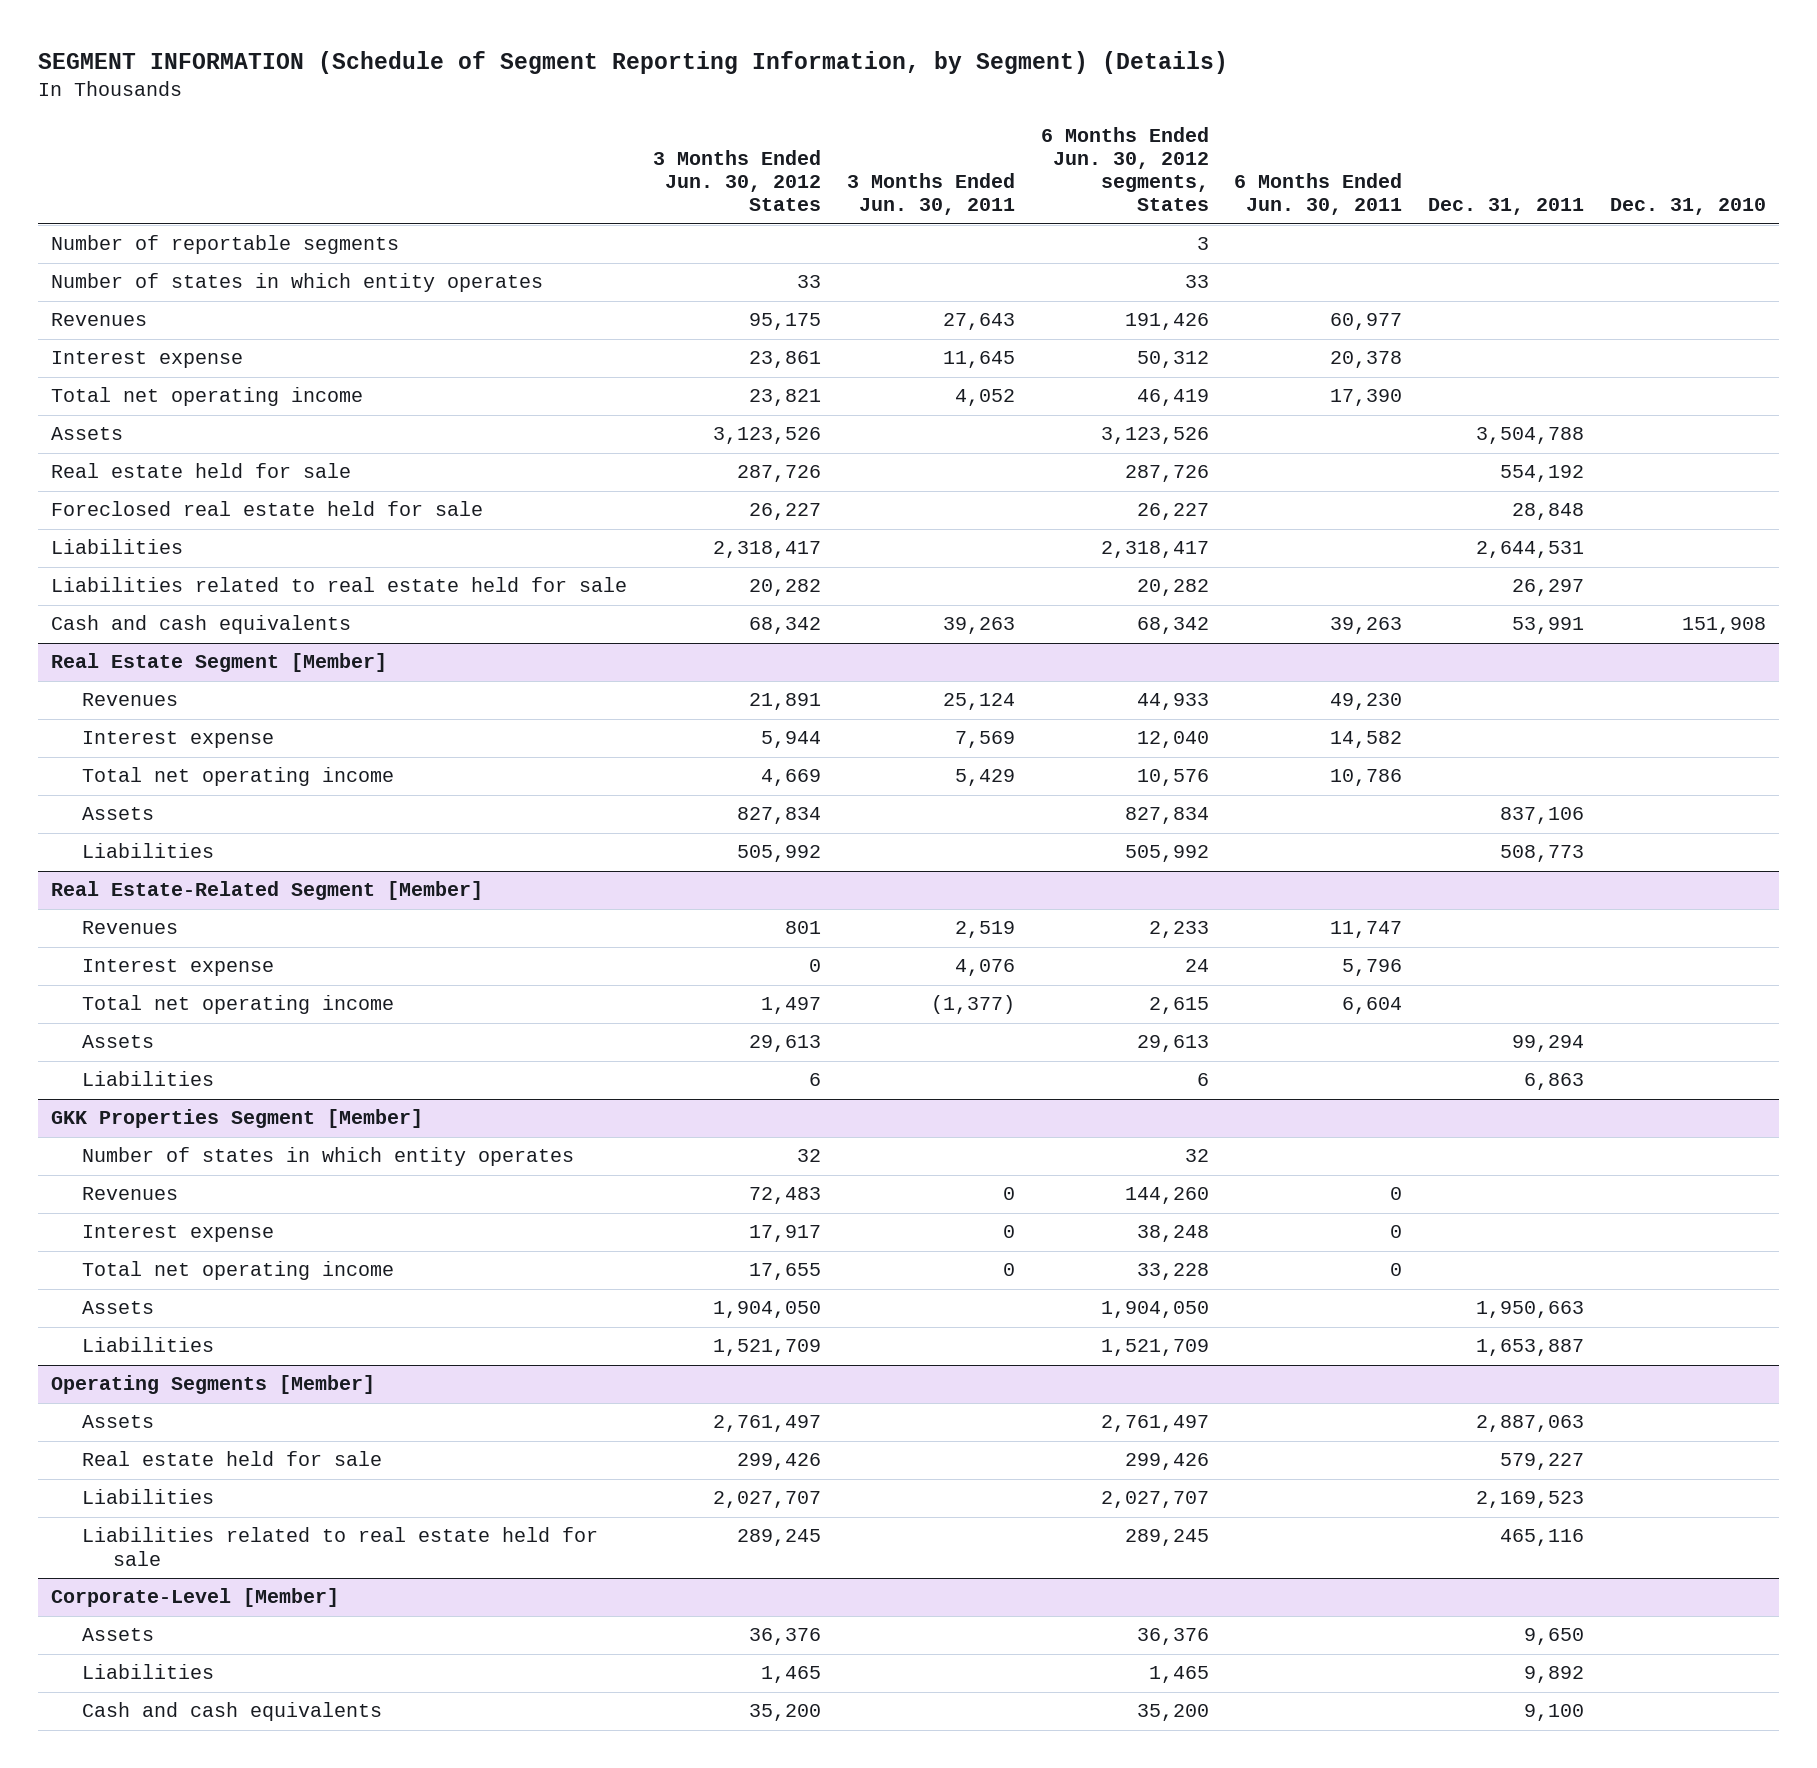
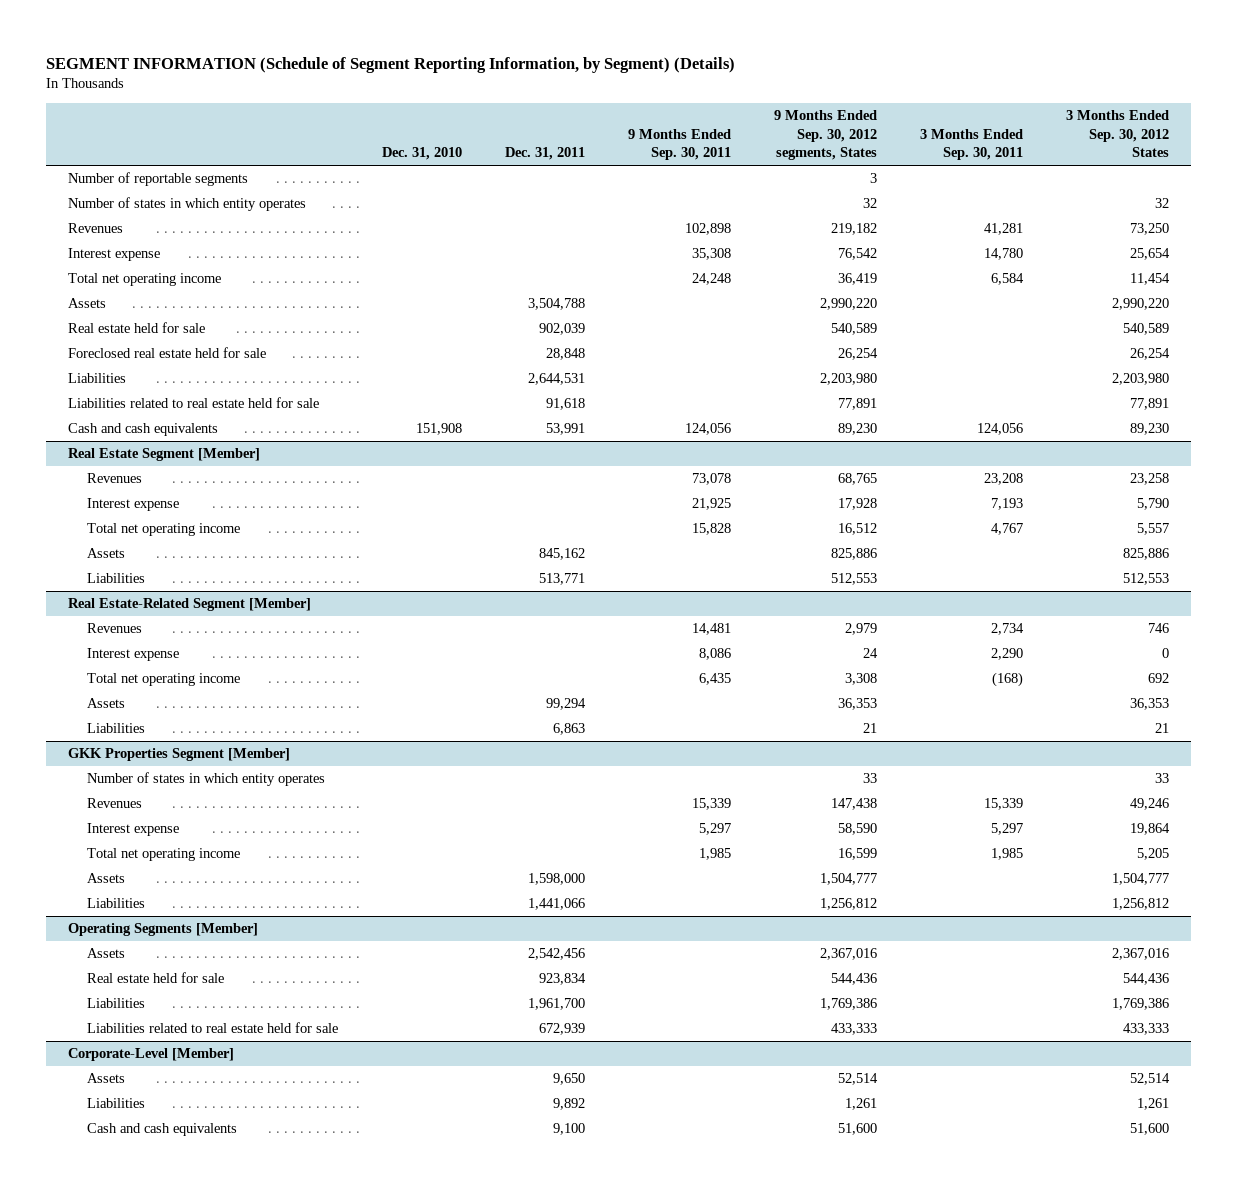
- | 3 Months Ended Jun. 30, 2012 States | 3 Months Ended Jun. 30, 2011 | 6 Months Ended Jun. 30, 2012 segments, States | 6 Months Ended Jun. 30, 2011 | Dec. 31, 2011 | Dec. 31, 2010
+ | Dec. 31, 2010 | Dec. 31, 2011 | 9 Months Ended Sep. 30, 2011 | 9 Months Ended Sep. 30, 2012 segments, States | 3 Months Ended Sep. 30, 2011 | 3 Months Ended Sep. 30, 2012 States
- Real estate held for sale | 287,726 | | 287,726 | | 554,192 |
+ Real estate held for sale | | 902,039 | | 540,589 | | 540,589
- Liabilities related to real estate held for sale | 20,282 | | 20,282 | | 26,297 |
+ Liabilities related to real estate held for sale | | 91,618 | | 77,891 | | 77,891
@ Real Estate Segment [Member]
- Assets | 827,834 | | 827,834 | | 837,106 |
- Liabilities | 505,992 | | 505,992 | | 508,773 |
+ Assets | | 845,162 | | 825,886 | | 825,886
+ Liabilities | | 513,771 | | 512,553 | | 512,553
@ GKK Properties Segment [Member]
- Assets | 1,904,050 | | 1,904,050 | | 1,950,663 |
- Liabilities | 1,521,709 | | 1,521,709 | | 1,653,887 |
+ Assets | | 1,598,000 | | 1,504,777 | | 1,504,777
+ Liabilities | | 1,441,066 | | 1,256,812 | | 1,256,812
@ Operating Segments [Member]
- Assets | 2,761,497 | | 2,761,497 | | 2,887,063 |
- Real estate held for sale | 299,426 | | 299,426 | | 579,227 |
- Liabilities | 2,027,707 | | 2,027,707 | | 2,169,523 |
- Liabilities related to real estate held for sale | 289,245 | | 289,245 | | 465,116 |
+ Assets | | 2,542,456 | | 2,367,016 | | 2,367,016
+ Real estate held for sale | | 923,834 | | 544,436 | | 544,436
+ Liabilities | | 1,961,700 | | 1,769,386 | | 1,769,386
+ Liabilities related to real estate held for sale | | 672,939 | | 433,333 | | 433,333

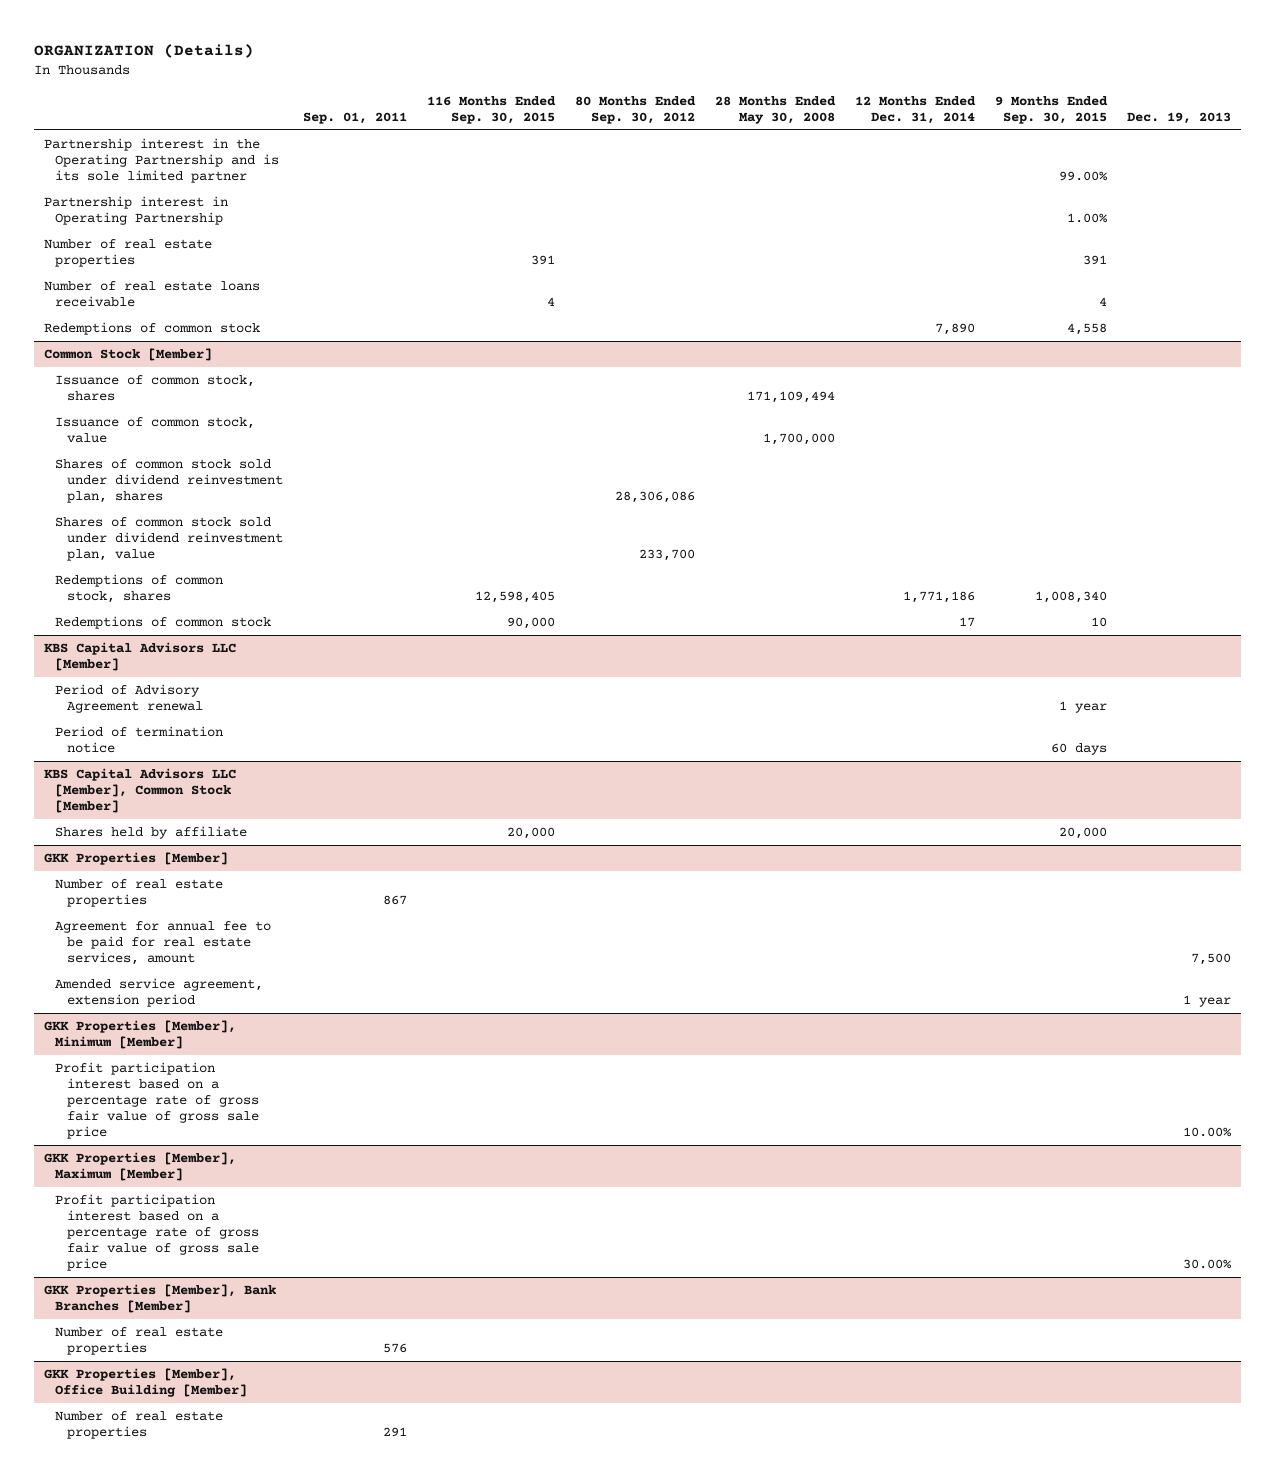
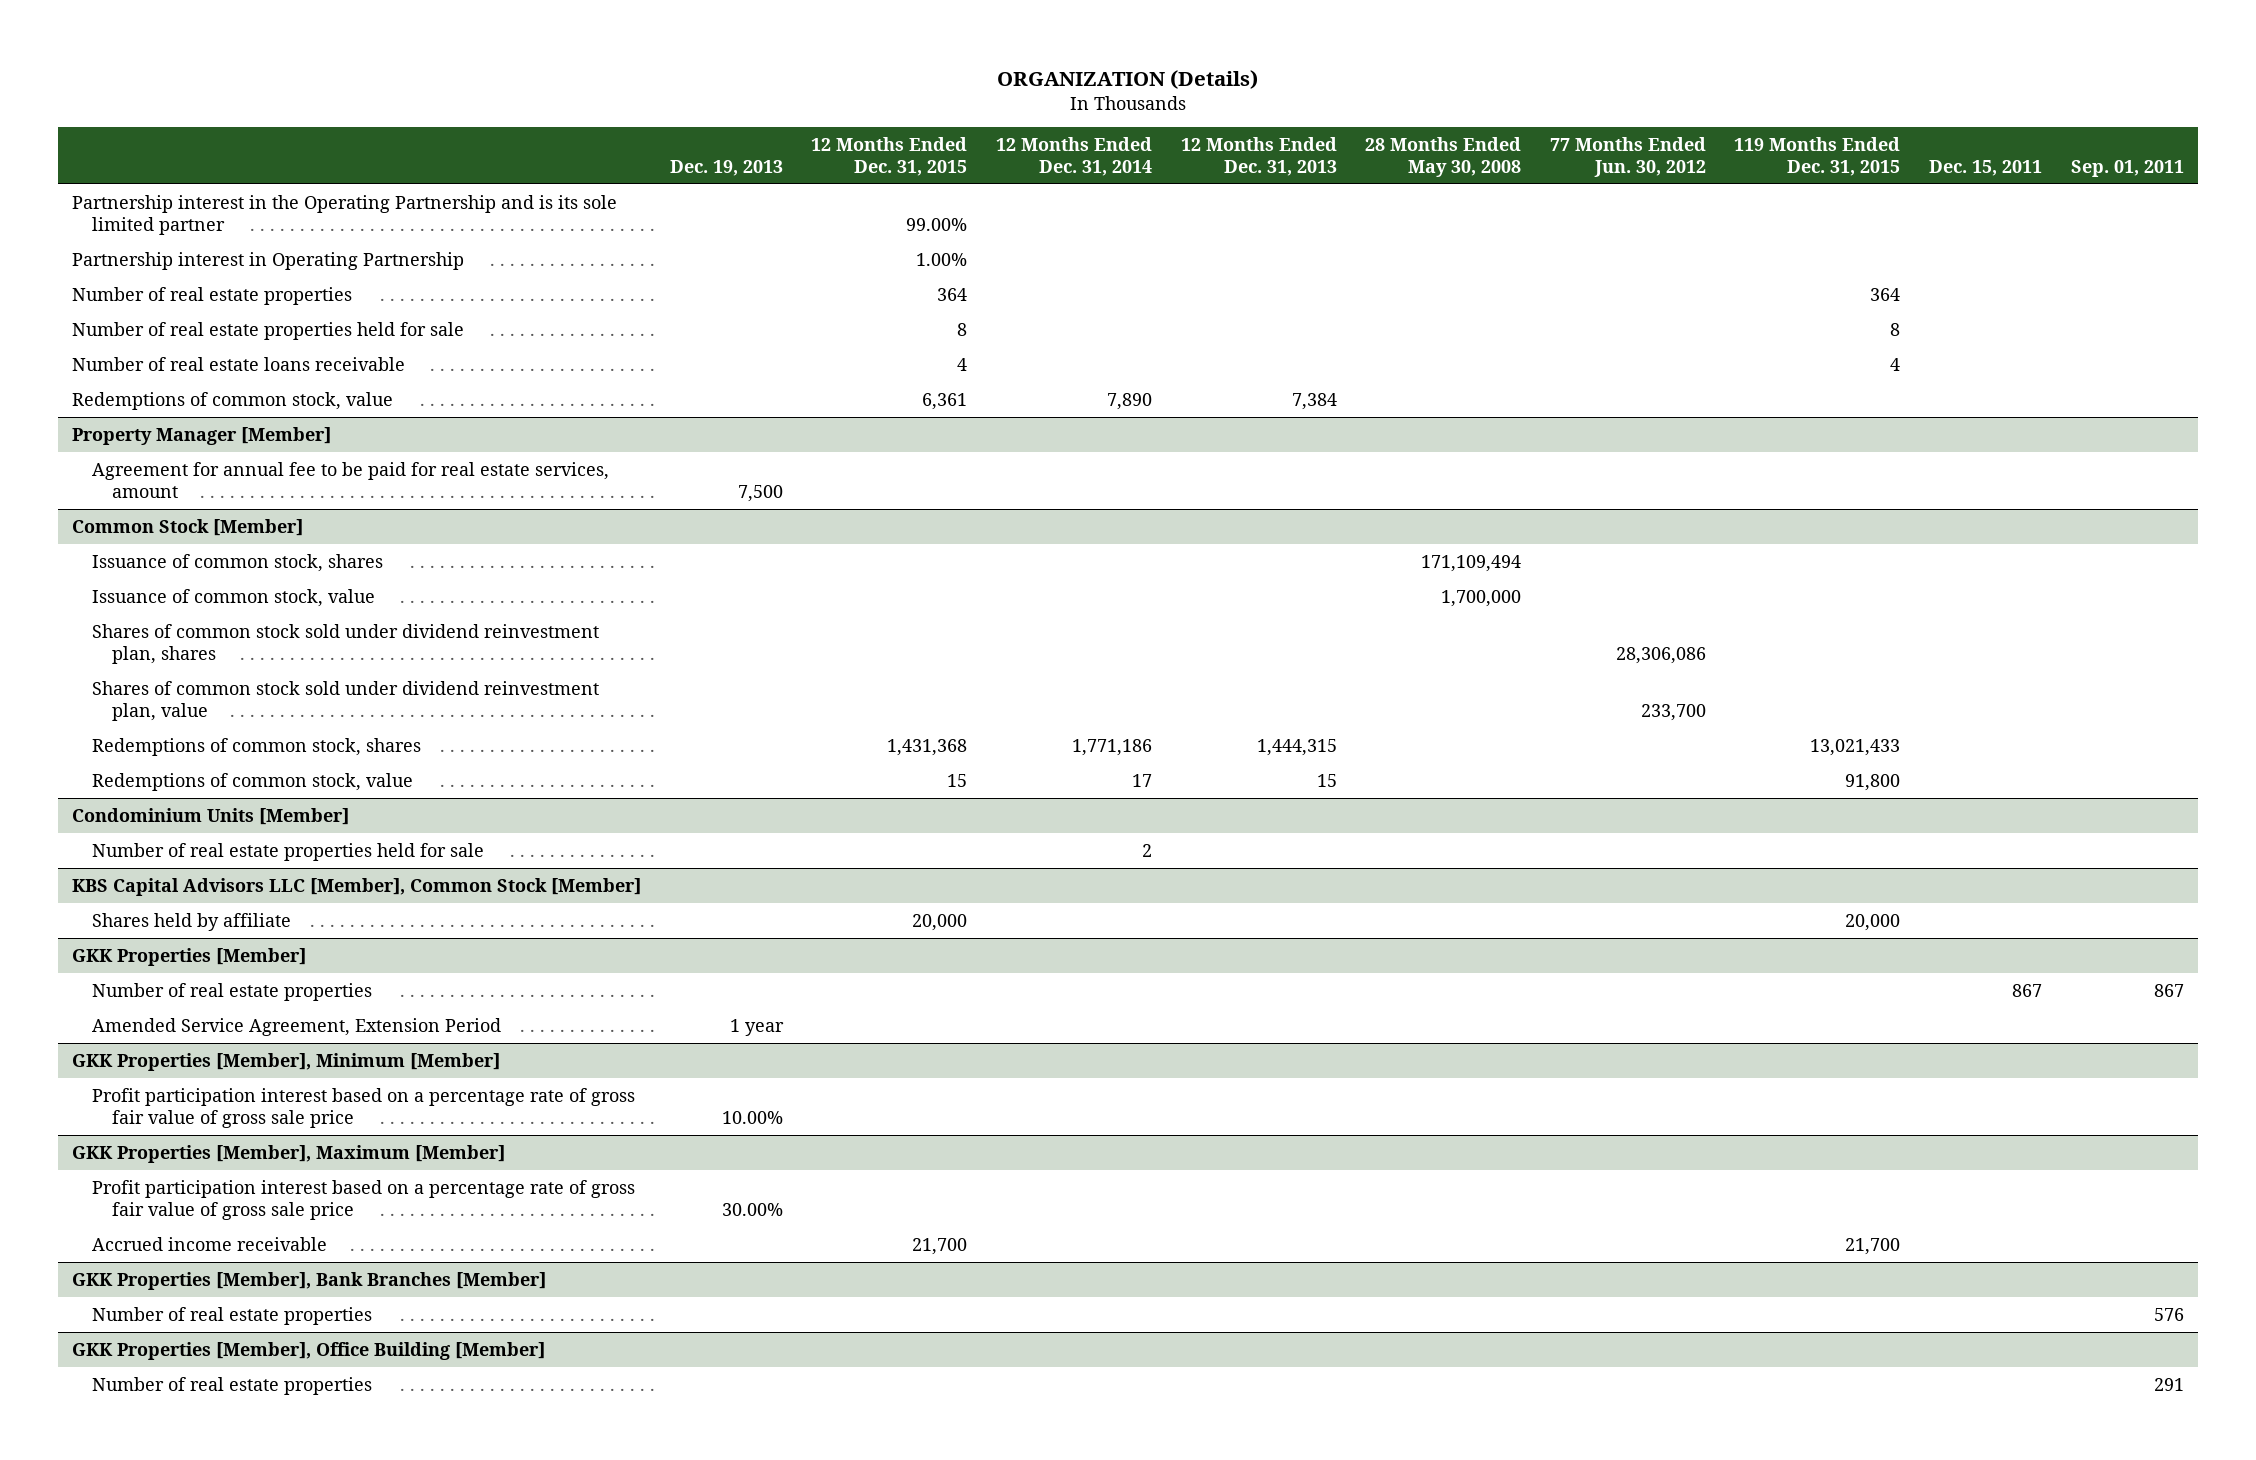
- | Sep. 01, 2011 | 116 Months Ended Sep. 30, 2015 | 80 Months Ended Sep. 30, 2012 | 28 Months Ended May 30, 2008 | 12 Months Ended Dec. 31, 2014 | 9 Months Ended Sep. 30, 2015 | Dec. 19, 2013
+ | Dec. 19, 2013 | 12 Months Ended Dec. 31, 2015 | 12 Months Ended Dec. 31, 2014 | 12 Months Ended Dec. 31, 2013 | 28 Months Ended May 30, 2008 | 77 Months Ended Jun. 30, 2012 | 119 Months Ended Dec. 31, 2015 | Dec. 15, 2011 | Sep. 01, 2011
+ Number of real estate properties held for sale | | 8 | | | | | 8 | |
- Redemptions of common stock | | | | | 7,890 | 4,558 |
+ Redemptions of common stock, value | | 6,361 | 7,890 | 7,384 | | | | |
+ Property Manager [Member]
+ Agreement for annual fee to be paid for real estate services, amount | 7,500 | | | | | | | |
@ Common Stock [Member]
- Redemptions of common stock | | 90,000 | | | 17 | 10 |
- KBS Capital Advisors LLC [Member]
- Period of Advisory Agreement renewal | | | | | | 1 year |
- Period of termination notice | | | | | | 60 days |
@ Common Stock [Member]
+ Redemptions of common stock, value | | 15 | 17 | 15 | | | 91,800 | |
+ Condominium Units [Member]
+ Number of real estate properties held for sale | | | 2 | | | | | |
@ GKK Properties [Member]
- Agreement for annual fee to be paid for real estate services, amount | | | | | | | 7,500
- Amended service agreement, extension period | | | | | | | 1 year
+ Amended Service Agreement, Extension Period | 1 year | | | | | | | |
@ GKK Properties [Member], Maximum [Member]
+ Accrued income receivable | | 21,700 | | | | | 21,700 | |

